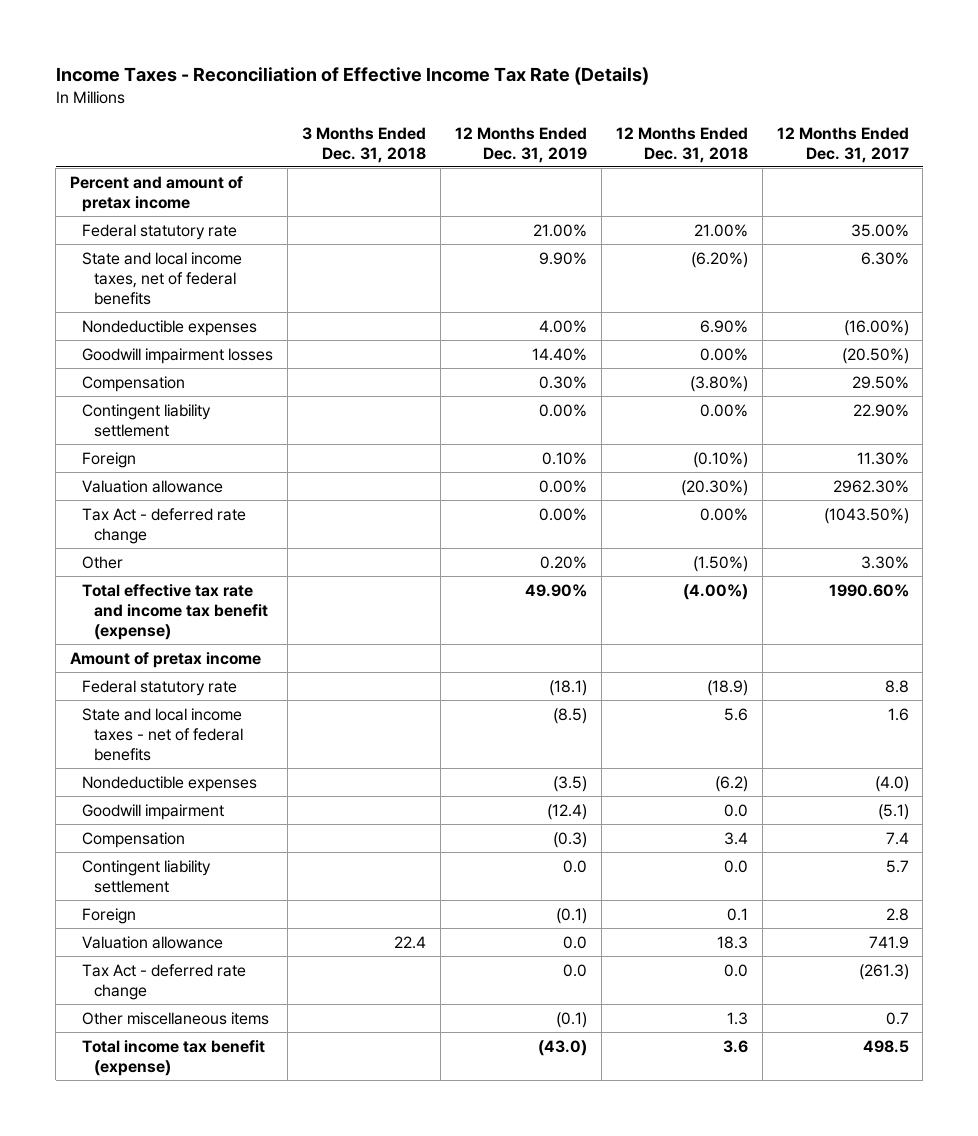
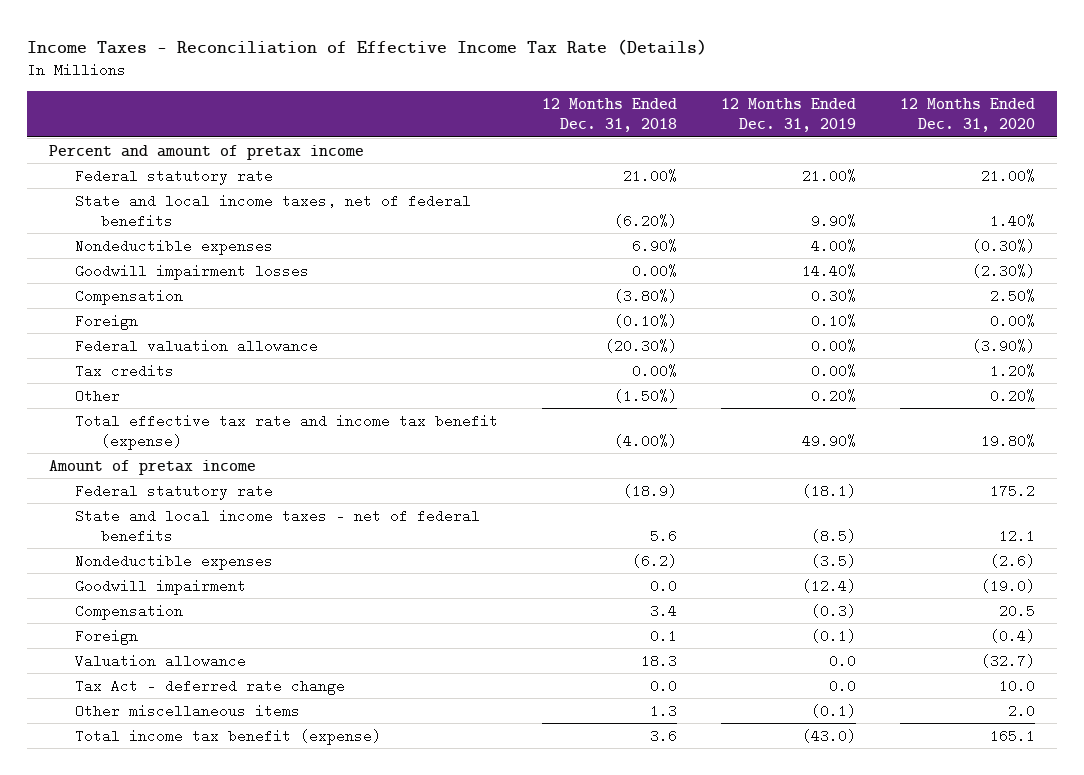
- | 3 Months Ended Dec. 31, 2018 | 12 Months Ended Dec. 31, 2019 | 12 Months Ended Dec. 31, 2018 | 12 Months Ended Dec. 31, 2017
+ | 12 Months Ended Dec. 31, 2018 | 12 Months Ended Dec. 31, 2019 | 12 Months Ended Dec. 31, 2020
- Contingent liability settlement | | 0.00% | 0.00% | 22.90%
- Valuation allowance | | 0.00% | (20.30%) | 2962.30%
- Tax Act - deferred rate change | | 0.00% | 0.00% | (1043.50%)
+ Federal valuation allowance | (20.30%) | 0.00% | (3.90%)
+ Tax credits | 0.00% | 0.00% | 1.20%
- Contingent liability settlement | | 0.0 | 0.0 | 5.7

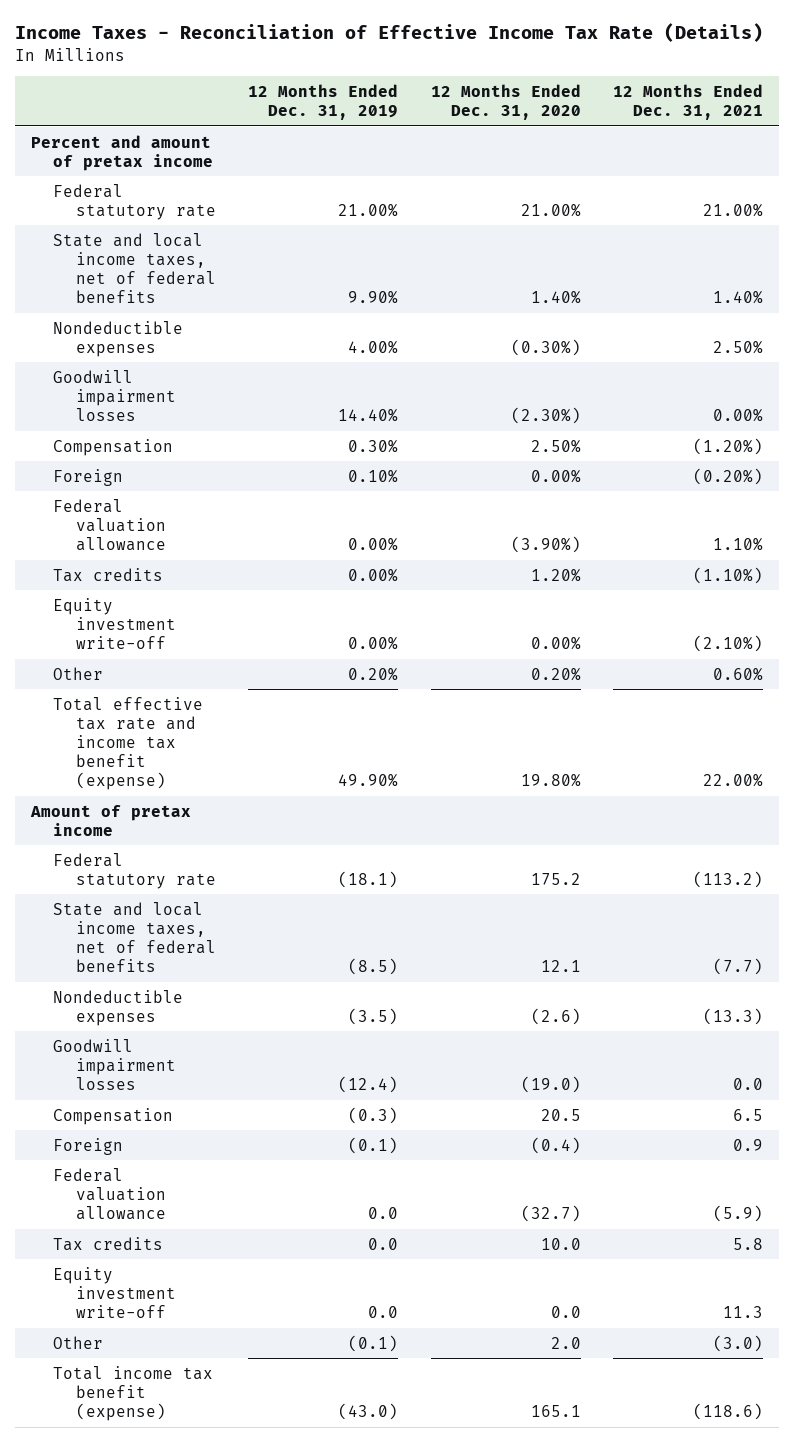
- | 12 Months Ended Dec. 31, 2018 | 12 Months Ended Dec. 31, 2019 | 12 Months Ended Dec. 31, 2020
+ | 12 Months Ended Dec. 31, 2019 | 12 Months Ended Dec. 31, 2020 | 12 Months Ended Dec. 31, 2021
+ Equity investment write-off | 0.00% | 0.00% | (2.10%)
- State and local income taxes - net of federal benefits | 5.6 | (8.5) | 12.1
+ State and local income taxes, net of federal benefits | (8.5) | 12.1 | (7.7)
- Goodwill impairment | 0.0 | (12.4) | (19.0)
+ Goodwill impairment losses | (12.4) | (19.0) | 0.0
- Valuation allowance | 18.3 | 0.0 | (32.7)
- Tax Act - deferred rate change | 0.0 | 0.0 | 10.0
- Other miscellaneous items | 1.3 | (0.1) | 2.0
+ Federal valuation allowance | 0.0 | (32.7) | (5.9)
+ Tax credits | 0.0 | 10.0 | 5.8
+ Equity investment write-off | 0.0 | 0.0 | 11.3
+ Other | (0.1) | 2.0 | (3.0)

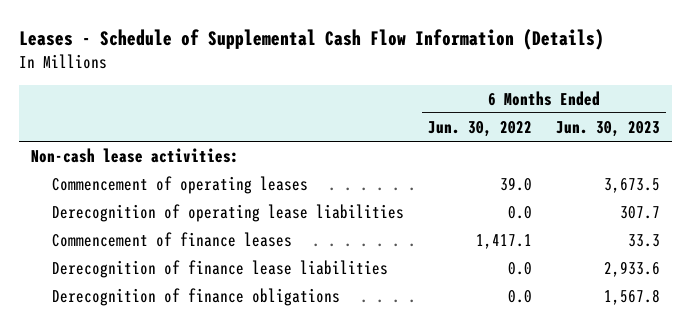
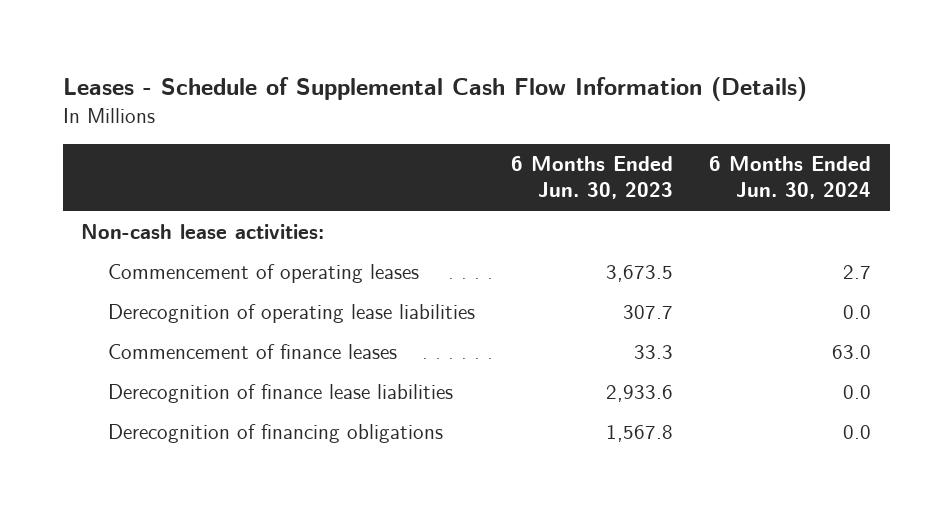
- | 6 Months Ended Jun. 30, 2022 | 6 Months Ended Jun. 30, 2023
+ | 6 Months Ended Jun. 30, 2023 | 6 Months Ended Jun. 30, 2024
- Derecognition of finance obligations | 0.0 | 1,567.8
+ Derecognition of financing obligations | 1,567.8 | 0.0

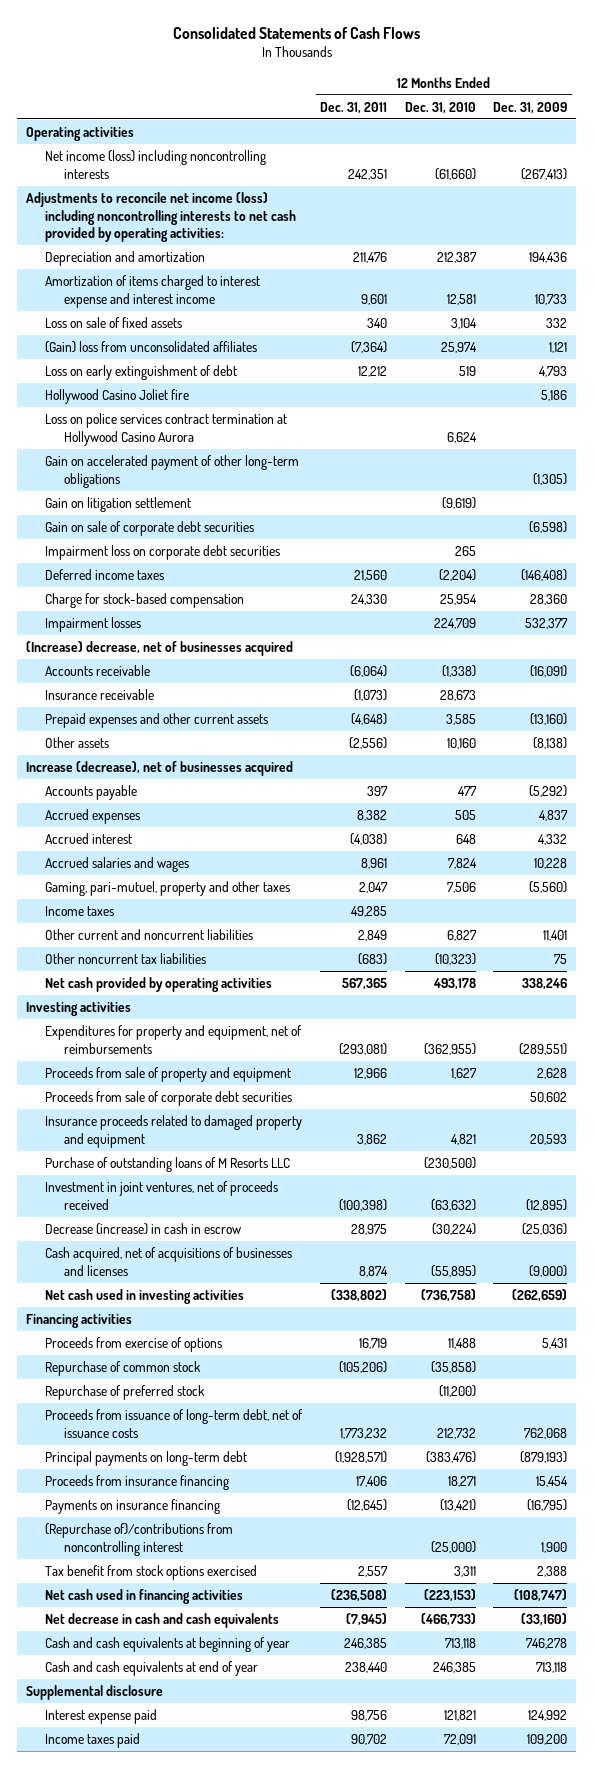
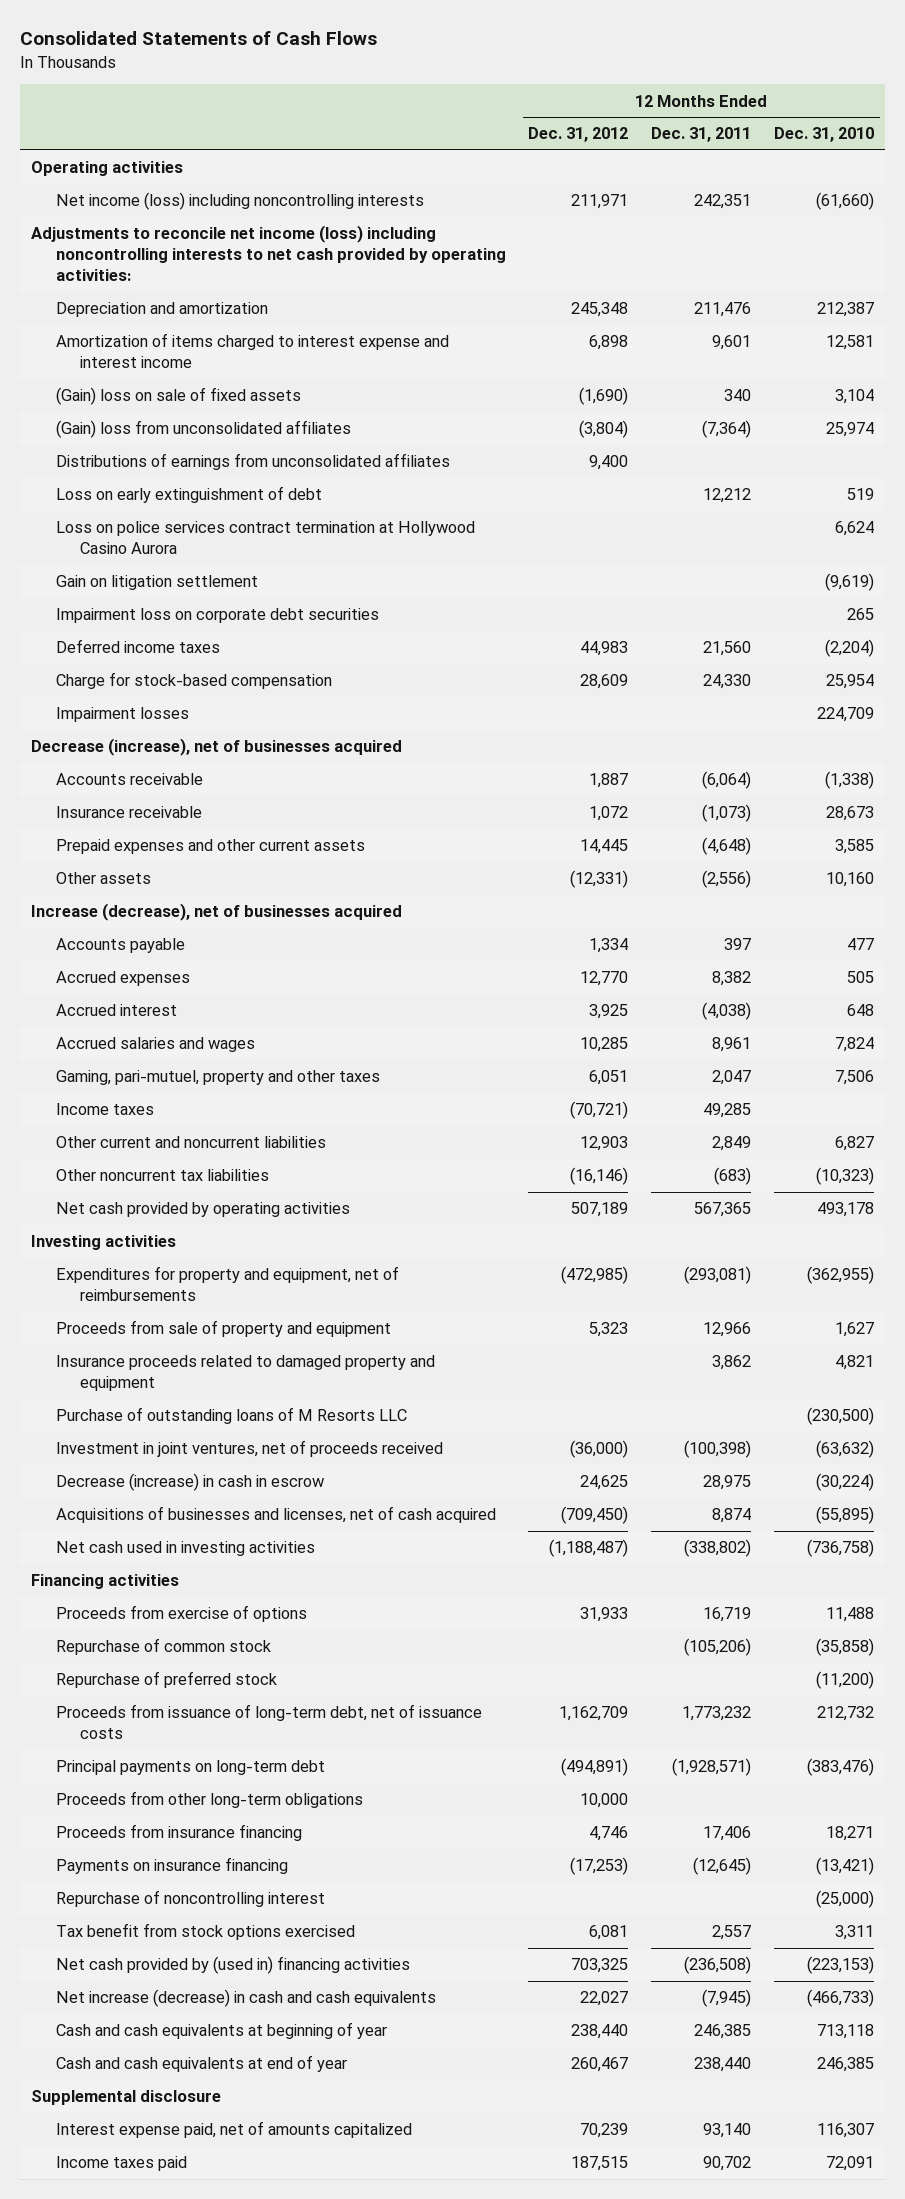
- | 12 Months Ended Dec. 31, 2011 | 12 Months Ended Dec. 31, 2010 | 12 Months Ended Dec. 31, 2009
+ | 12 Months Ended Dec. 31, 2012 | 12 Months Ended Dec. 31, 2011 | 12 Months Ended Dec. 31, 2010
- Loss on sale of fixed assets | 340 | 3,104 | 332
+ (Gain) loss on sale of fixed assets | (1,690) | 340 | 3,104
+ Distributions of earnings from unconsolidated affiliates | 9,400 | |
- Hollywood Casino Joliet fire | | | 5,186
- Gain on accelerated payment of other long-term obligations | | | (1,305)
- Gain on sale of corporate debt securities | | | (6,598)
- (Increase) decrease, net of businesses acquired
+ Decrease (increase), net of businesses acquired
- Proceeds from sale of corporate debt securities | | | 50,602
- Cash acquired, net of acquisitions of businesses and licenses | 8,874 | (55,895) | (9,000)
+ Acquisitions of businesses and licenses, net of cash acquired | (709,450) | 8,874 | (55,895)
+ Proceeds from other long-term obligations | 10,000 | |
- (Repurchase of)/contributions from noncontrolling interest | | (25,000) | 1,900
+ Repurchase of noncontrolling interest | | | (25,000)
- Net cash used in financing activities | (236,508) | (223,153) | (108,747)
- Net decrease in cash and cash equivalents | (7,945) | (466,733) | (33,160)
+ Net cash provided by (used in) financing activities | 703,325 | (236,508) | (223,153)
+ Net increase (decrease) in cash and cash equivalents | 22,027 | (7,945) | (466,733)
- Interest expense paid | 98,756 | 121,821 | 124,992
+ Interest expense paid, net of amounts capitalized | 70,239 | 93,140 | 116,307

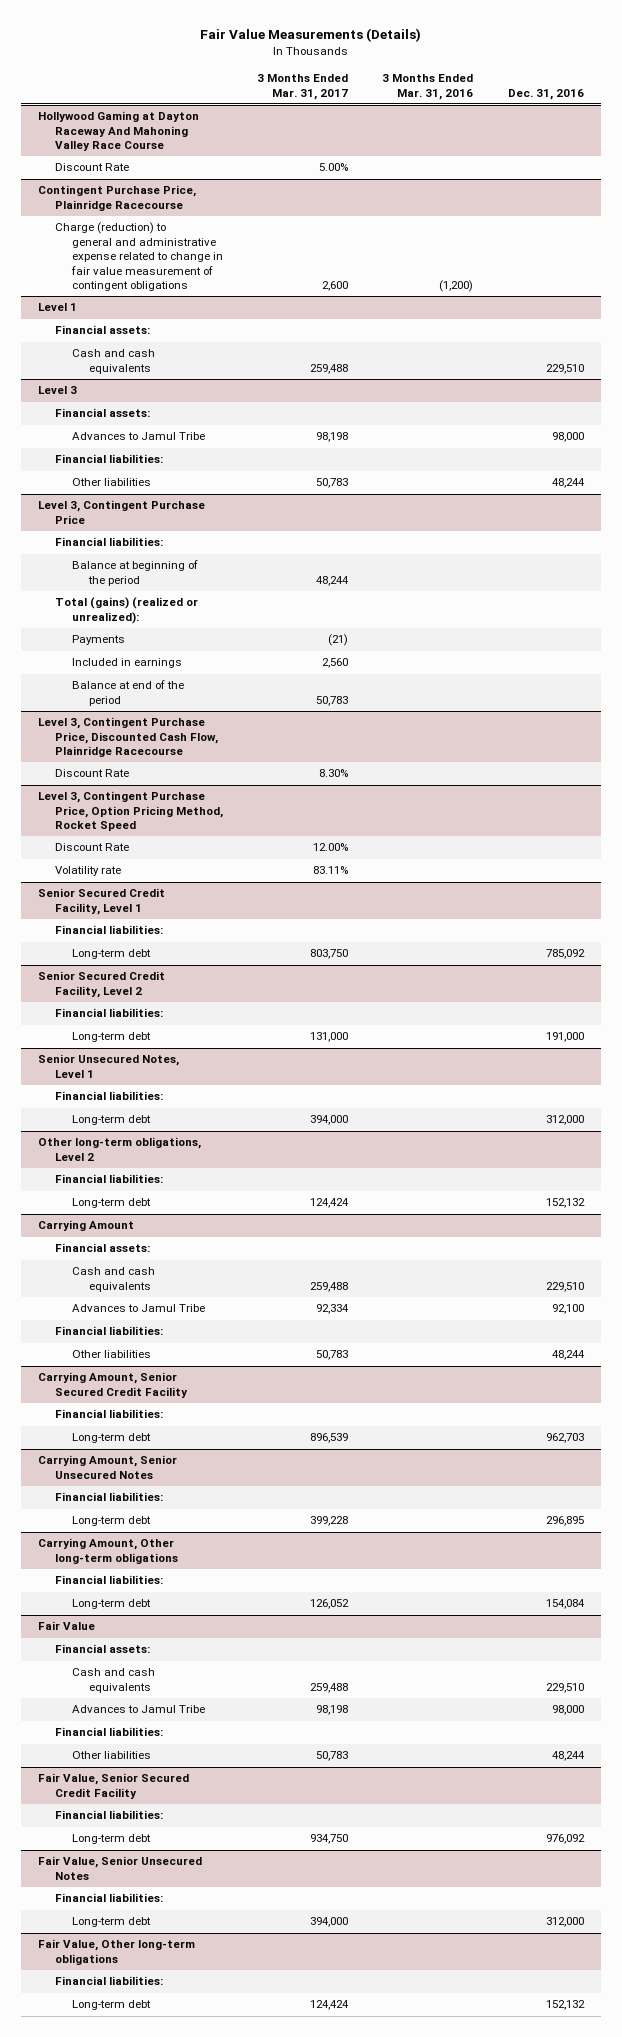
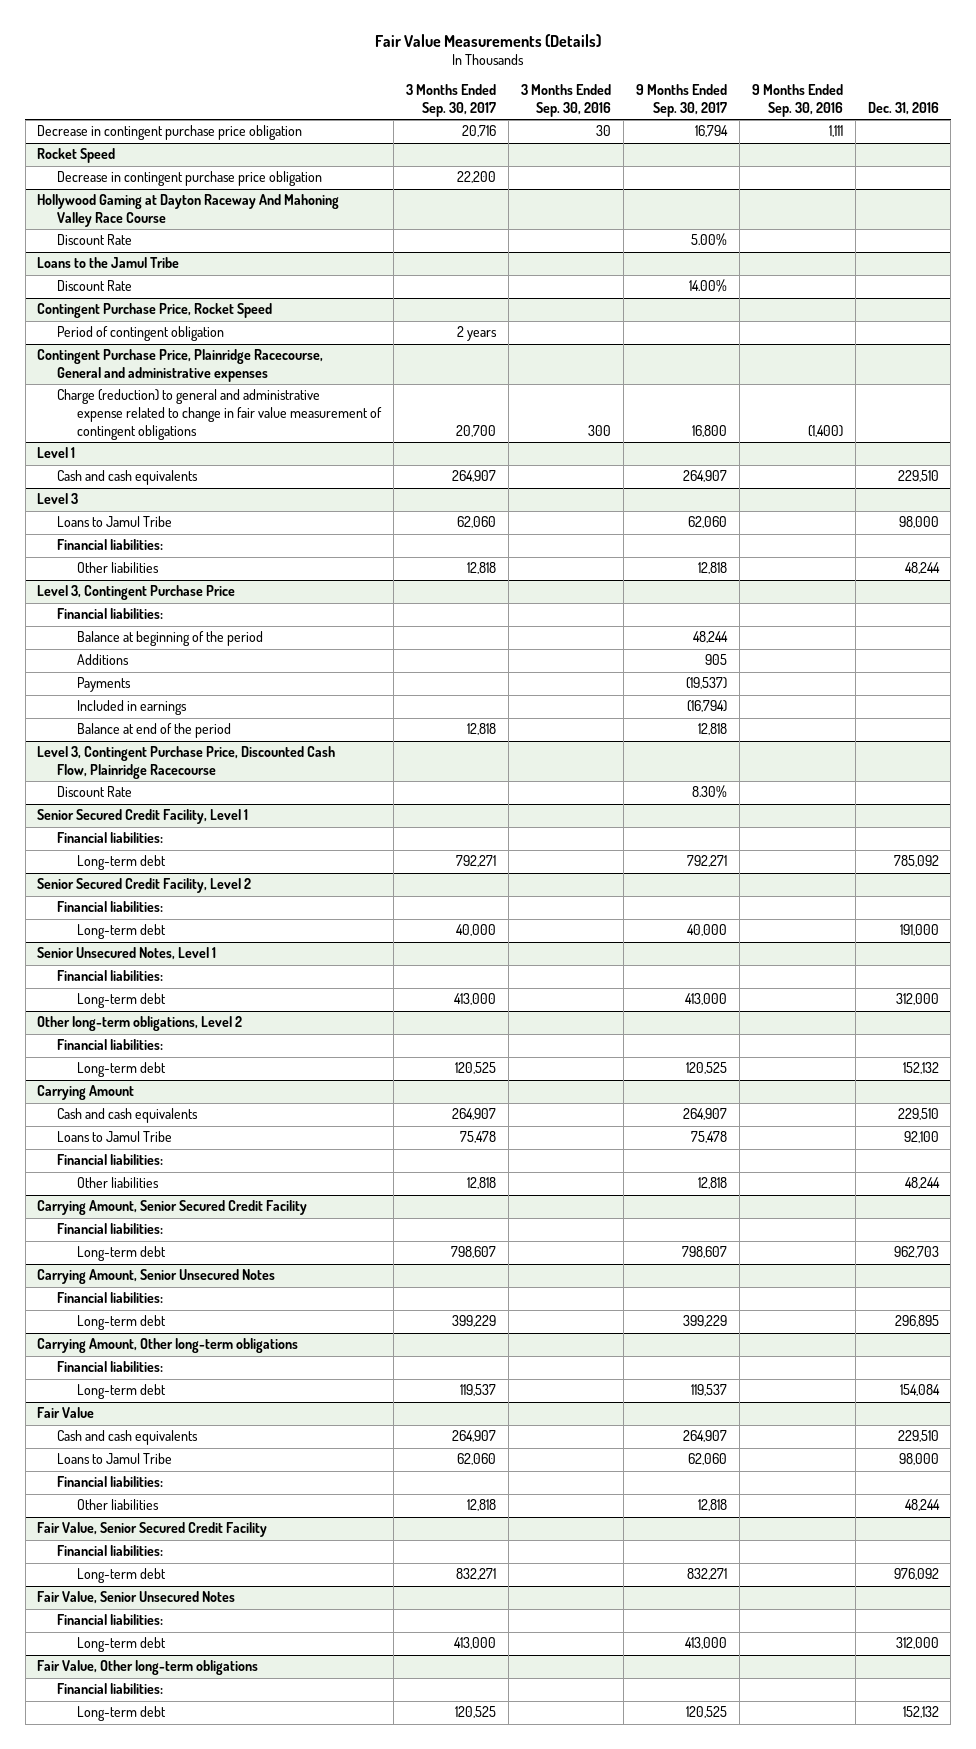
- | 3 Months Ended Mar. 31, 2017 | 3 Months Ended Mar. 31, 2016 | Dec. 31, 2016
+ | 3 Months Ended Sep. 30, 2017 | 3 Months Ended Sep. 30, 2016 | 9 Months Ended Sep. 30, 2017 | 9 Months Ended Sep. 30, 2016 | Dec. 31, 2016
+ Decrease in contingent purchase price obligation | 20,716 | 30 | 16,794 | 1,111 |
+ Rocket Speed
+ Decrease in contingent purchase price obligation | 22,200 | | | |
- Contingent Purchase Price, Plainridge Racecourse
+ Loans to the Jamul Tribe
+ Discount Rate | | | 14.00% | |
+ Contingent Purchase Price, Rocket Speed
+ Period of contingent obligation | 2 years | | | |
+ Contingent Purchase Price, Plainridge Racecourse, General and administrative expenses
@ Level 1
- Financial assets:
@ Level 3
- Financial assets:
- Advances to Jamul Tribe | 98,198 | | 98,000
+ Loans to Jamul Tribe | 62,060 | | 62,060 | | 98,000
@ Level 3, Contingent Purchase Price
- Total (gains) (realized or unrealized):
+ Additions | | | 905 | |
- Level 3, Contingent Purchase Price, Option Pricing Method, Rocket Speed
- Discount Rate | 12.00% | |
- Volatility rate | 83.11% | |
@ Carrying Amount
- Financial assets:
- Advances to Jamul Tribe | 92,334 | | 92,100
+ Loans to Jamul Tribe | 75,478 | | 75,478 | | 92,100
@ Fair Value
- Financial assets:
- Advances to Jamul Tribe | 98,198 | | 98,000
+ Loans to Jamul Tribe | 62,060 | | 62,060 | | 98,000

